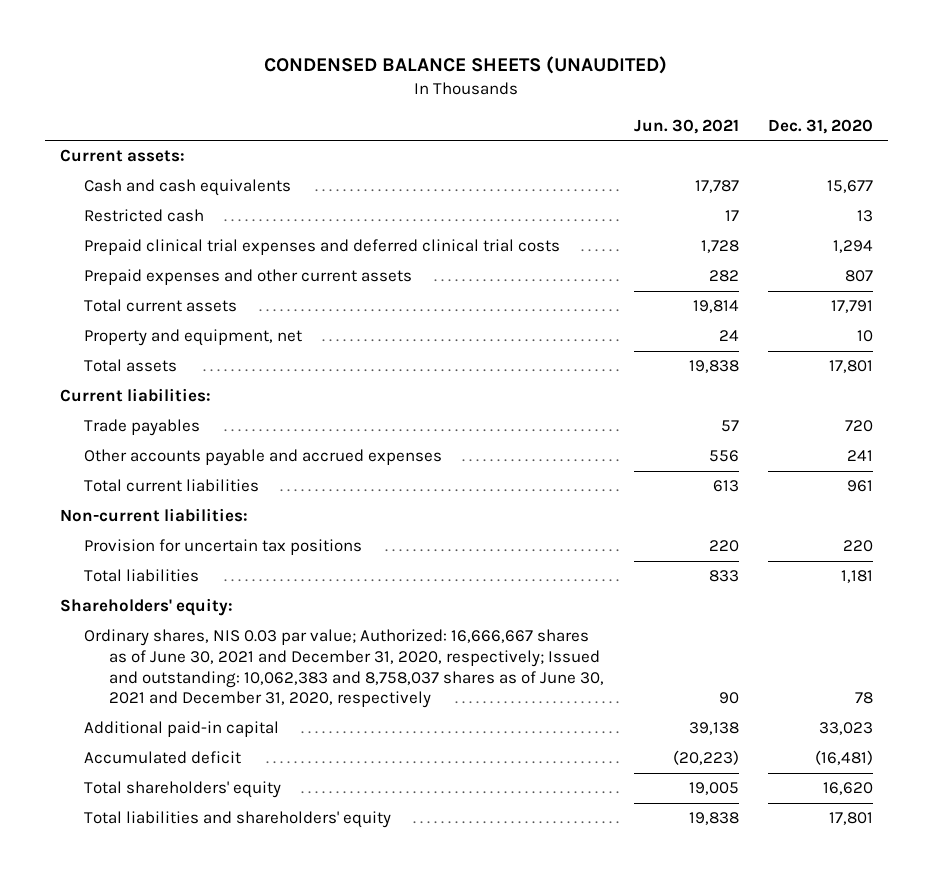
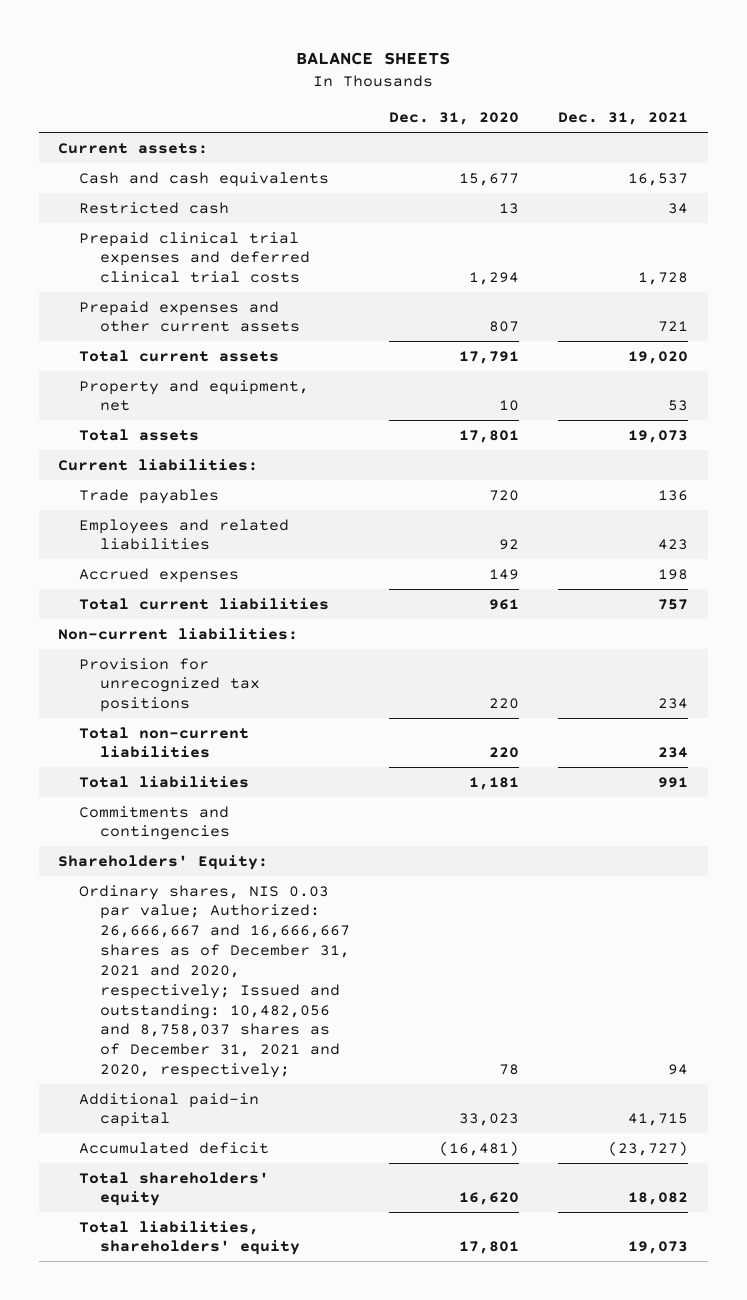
- CONDENSED BALANCE SHEETS (UNAUDITED)
+ BALANCE SHEETS
- | Jun. 30, 2021 | Dec. 31, 2020
+ | Dec. 31, 2020 | Dec. 31, 2021
- Other accounts payable and accrued expenses | 556 | 241
+ Employees and related liabilities | 92 | 423
+ Accrued expenses | 149 | 198
- Provision for uncertain tax positions | 220 | 220
+ Provision for unrecognized tax positions | 220 | 234
+ Total non-current liabilities | 220 | 234
- Shareholders' equity:
- Ordinary shares, NIS 0.03 par value; Authorized: 16,666,667 shares as of June 30, 2021 and December 31, 2020, respectively; Issued and outstanding: 10,062,383 and 8,758,037 shares as of June 30, 2021 and December 31, 2020, respectively | 90 | 78
+ Commitments and contingencies
+ Shareholders' Equity:
+ Ordinary shares, NIS 0.03 par value; Authorized: 26,666,667 and 16,666,667 shares as of December 31, 2021 and 2020, respectively; Issued and outstanding: 10,482,056 and 8,758,037 shares as of December 31, 2021 and 2020, respectively; | 78 | 94
- Total liabilities and shareholders' equity | 19,838 | 17,801
+ Total liabilities, shareholders' equity | 17,801 | 19,073

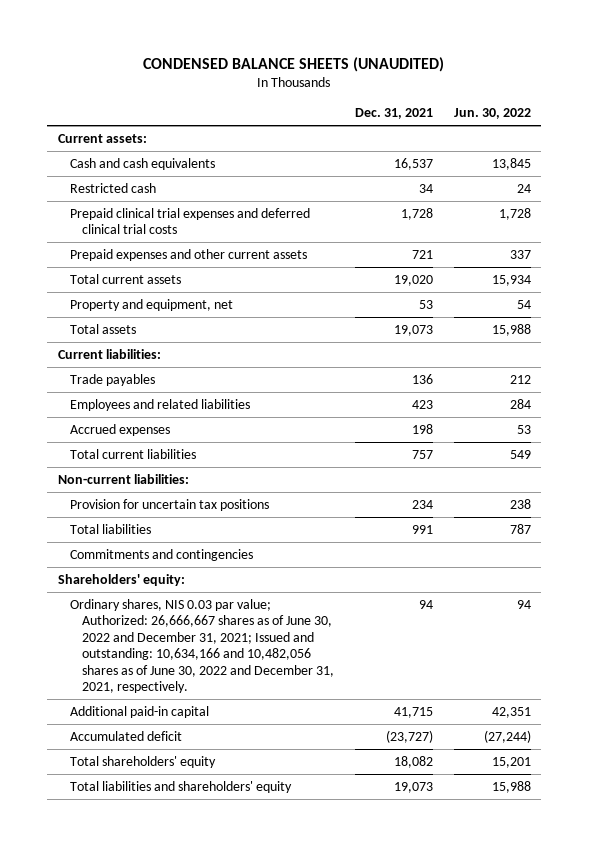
- BALANCE SHEETS
+ CONDENSED BALANCE SHEETS (UNAUDITED)
- | Dec. 31, 2020 | Dec. 31, 2021
+ | Dec. 31, 2021 | Jun. 30, 2022
- Provision for unrecognized tax positions | 220 | 234
- Total non-current liabilities | 220 | 234
+ Provision for uncertain tax positions | 234 | 238
- Shareholders' Equity:
- Ordinary shares, NIS 0.03 par value; Authorized: 26,666,667 and 16,666,667 shares as of December 31, 2021 and 2020, respectively; Issued and outstanding: 10,482,056 and 8,758,037 shares as of December 31, 2021 and 2020, respectively; | 78 | 94
+ Shareholders' equity:
+ Ordinary shares, NIS 0.03 par value; Authorized: 26,666,667 shares as of June 30, 2022 and December 31, 2021; Issued and outstanding: 10,634,166 and 10,482,056 shares as of June 30, 2022 and December 31, 2021, respectively. | 94 | 94
- Total liabilities, shareholders' equity | 17,801 | 19,073
+ Total liabilities and shareholders' equity | 19,073 | 15,988

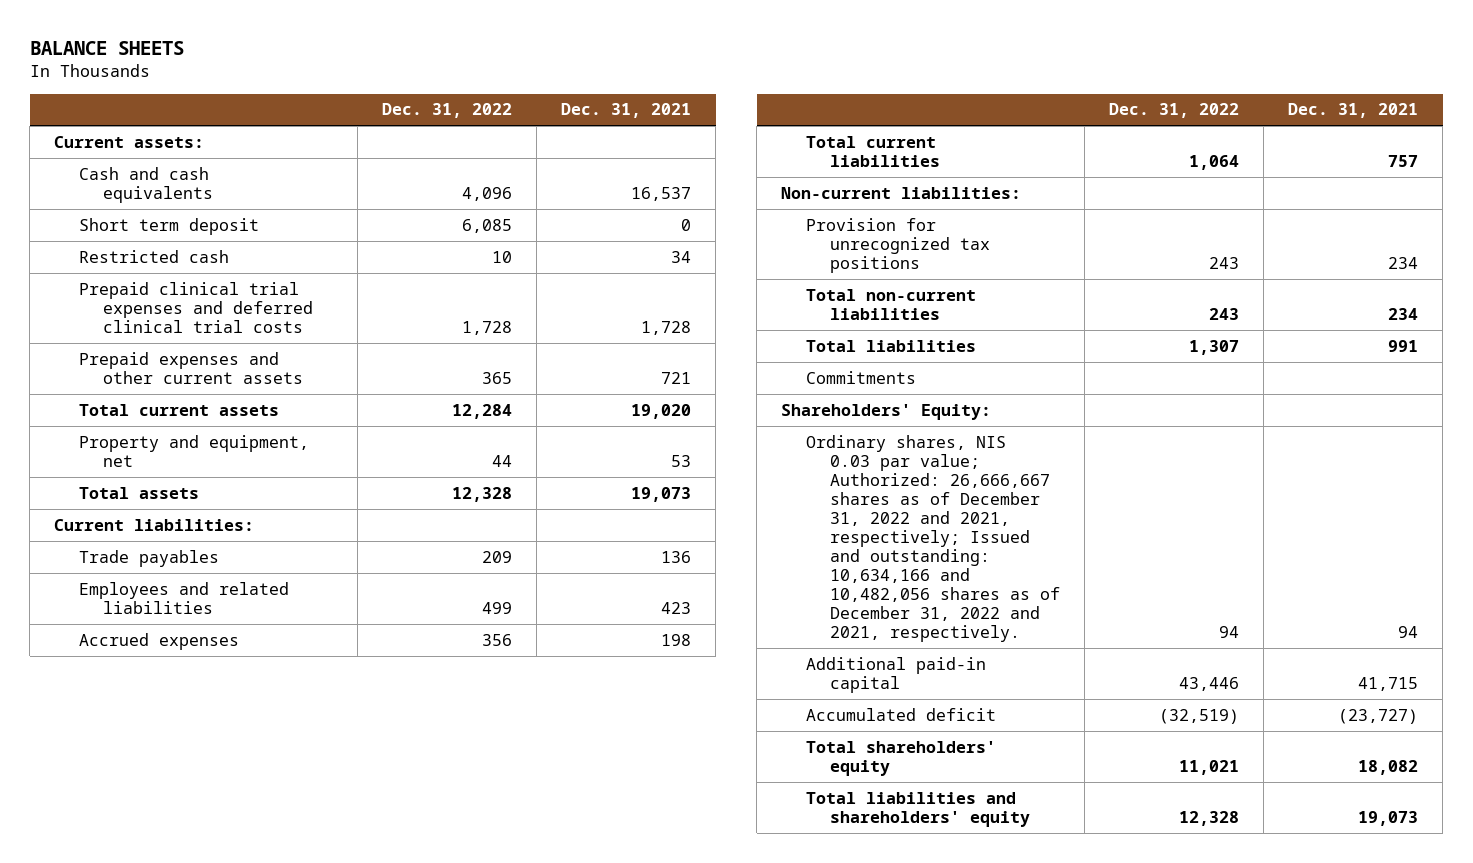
- CONDENSED BALANCE SHEETS (UNAUDITED)
+ BALANCE SHEETS
- | Dec. 31, 2021 | Jun. 30, 2022
+ | Dec. 31, 2022 | Dec. 31, 2021
+ Short term deposit | 6,085 | 0
- Provision for uncertain tax positions | 234 | 238
+ Provision for unrecognized tax positions | 243 | 234
+ Total non-current liabilities | 243 | 234
- Commitments and contingencies
- Shareholders' equity:
- Ordinary shares, NIS 0.03 par value; Authorized: 26,666,667 shares as of June 30, 2022 and December 31, 2021; Issued and outstanding: 10,634,166 and 10,482,056 shares as of June 30, 2022 and December 31, 2021, respectively. | 94 | 94
+ Commitments
+ Shareholders' Equity:
+ Ordinary shares, NIS 0.03 par value; Authorized: 26,666,667 shares as of December 31, 2022 and 2021, respectively; Issued and outstanding: 10,634,166 and 10,482,056 shares as of December 31, 2022 and 2021, respectively. | 94 | 94

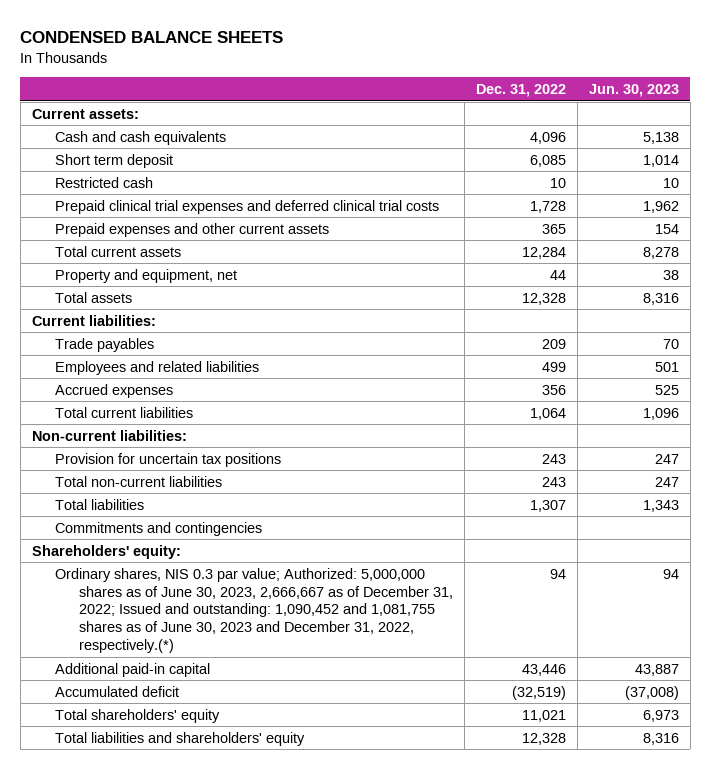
- BALANCE SHEETS
+ CONDENSED BALANCE SHEETS
- | Dec. 31, 2022 | Dec. 31, 2021
+ | Dec. 31, 2022 | Jun. 30, 2023
- Provision for unrecognized tax positions | 243 | 234
+ Provision for uncertain tax positions | 243 | 247
- Commitments
- Shareholders' Equity:
- Ordinary shares, NIS 0.03 par value; Authorized: 26,666,667 shares as of December 31, 2022 and 2021, respectively; Issued and outstanding: 10,634,166 and 10,482,056 shares as of December 31, 2022 and 2021, respectively. | 94 | 94
+ Commitments and contingencies
+ Shareholders' equity:
+ Ordinary shares, NIS 0.3 par value; Authorized: 5,000,000 shares as of June 30, 2023, 2,666,667 as of December 31, 2022; Issued and outstanding: 1,090,452 and 1,081,755 shares as of June 30, 2023 and December 31, 2022, respectively.(*) | 94 | 94

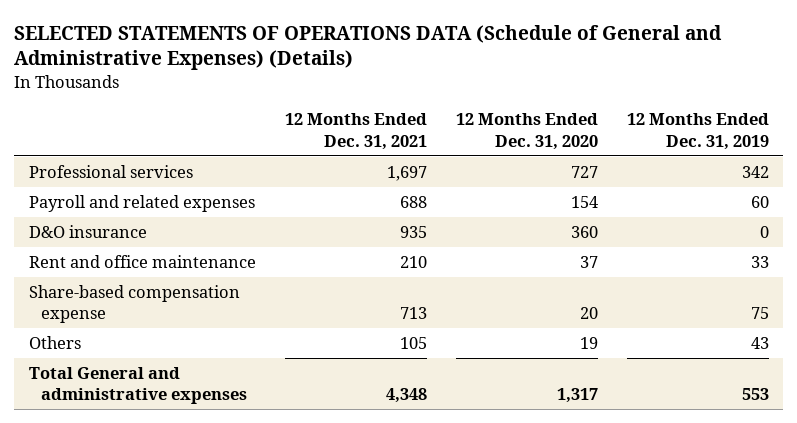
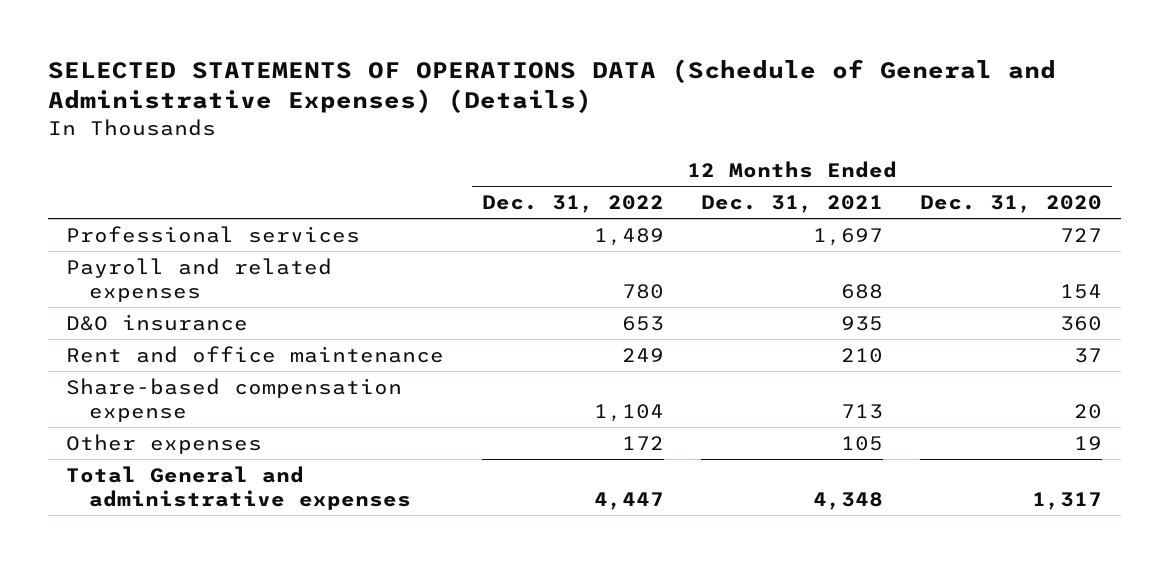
- | 12 Months Ended Dec. 31, 2021 | 12 Months Ended Dec. 31, 2020 | 12 Months Ended Dec. 31, 2019
+ | 12 Months Ended Dec. 31, 2022 | 12 Months Ended Dec. 31, 2021 | 12 Months Ended Dec. 31, 2020
- Others | 105 | 19 | 43
+ Other expenses | 172 | 105 | 19

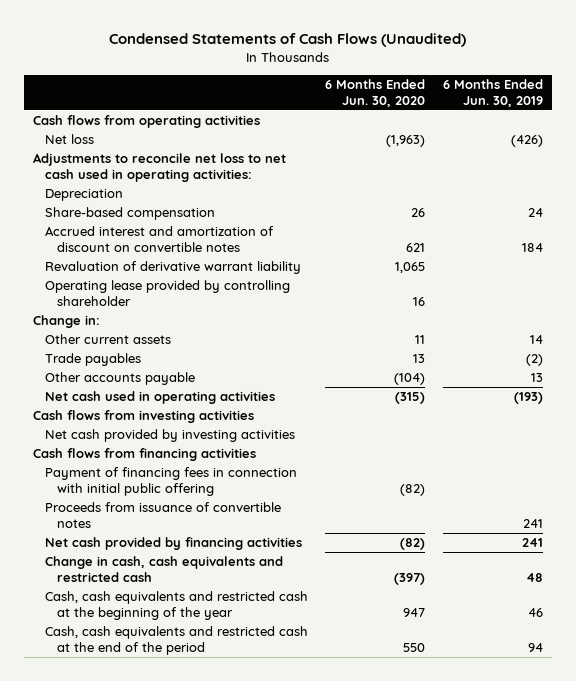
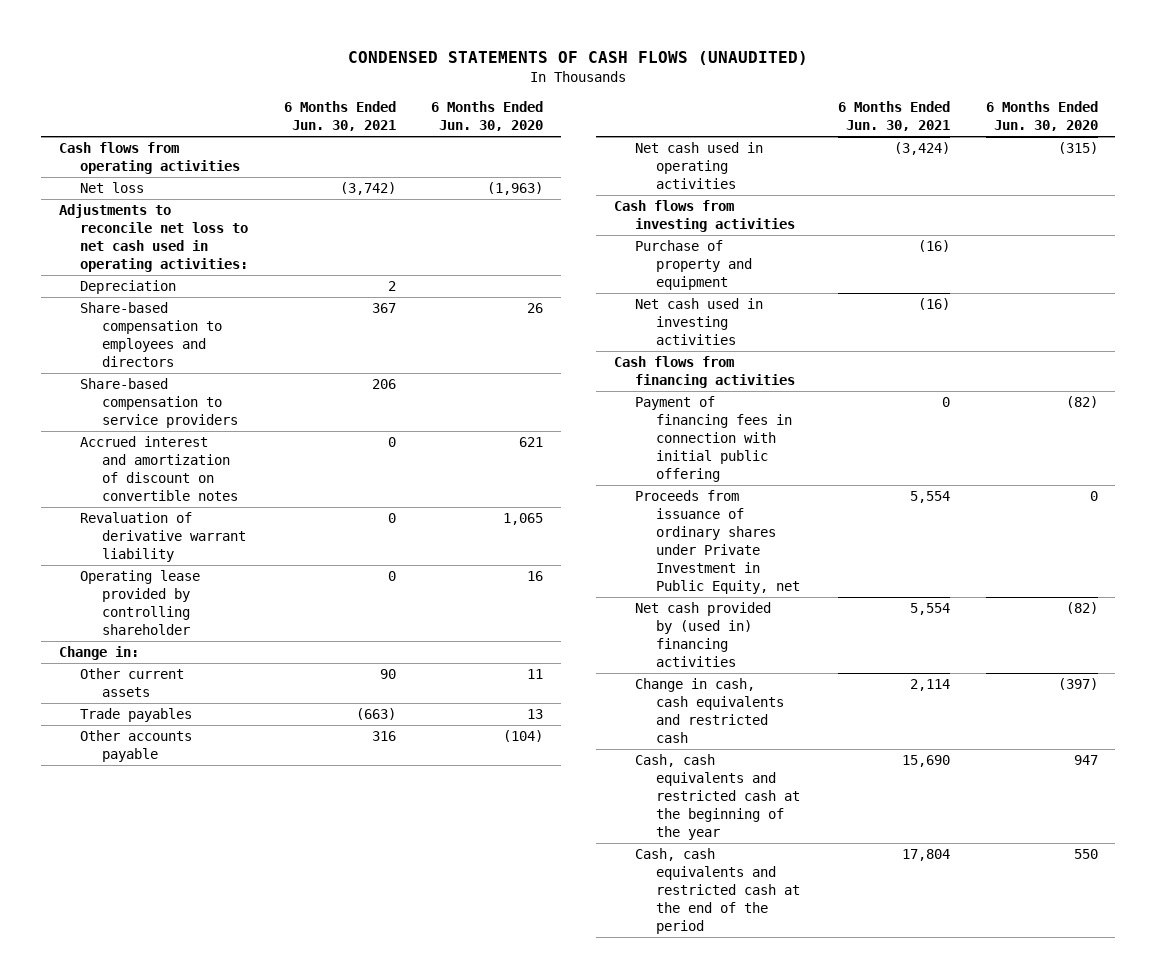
- Condensed Statements of Cash Flows (Unaudited)
+ CONDENSED STATEMENTS OF CASH FLOWS (UNAUDITED)
- | 6 Months Ended Jun. 30, 2020 | 6 Months Ended Jun. 30, 2019
+ | 6 Months Ended Jun. 30, 2021 | 6 Months Ended Jun. 30, 2020
- Share-based compensation | 26 | 24
+ Share-based compensation to employees and directors | 367 | 26
+ Share-based compensation to service providers | 206 |
- Net cash provided by investing activities
+ Purchase of property and equipment | (16) |
+ Net cash used in investing activities | (16) |
- Proceeds from issuance of convertible notes | | 241
- Net cash provided by financing activities | (82) | 241
+ Proceeds from issuance of ordinary shares under Private Investment in Public Equity, net | 5,554 | 0
+ Net cash provided by (used in) financing activities | 5,554 | (82)

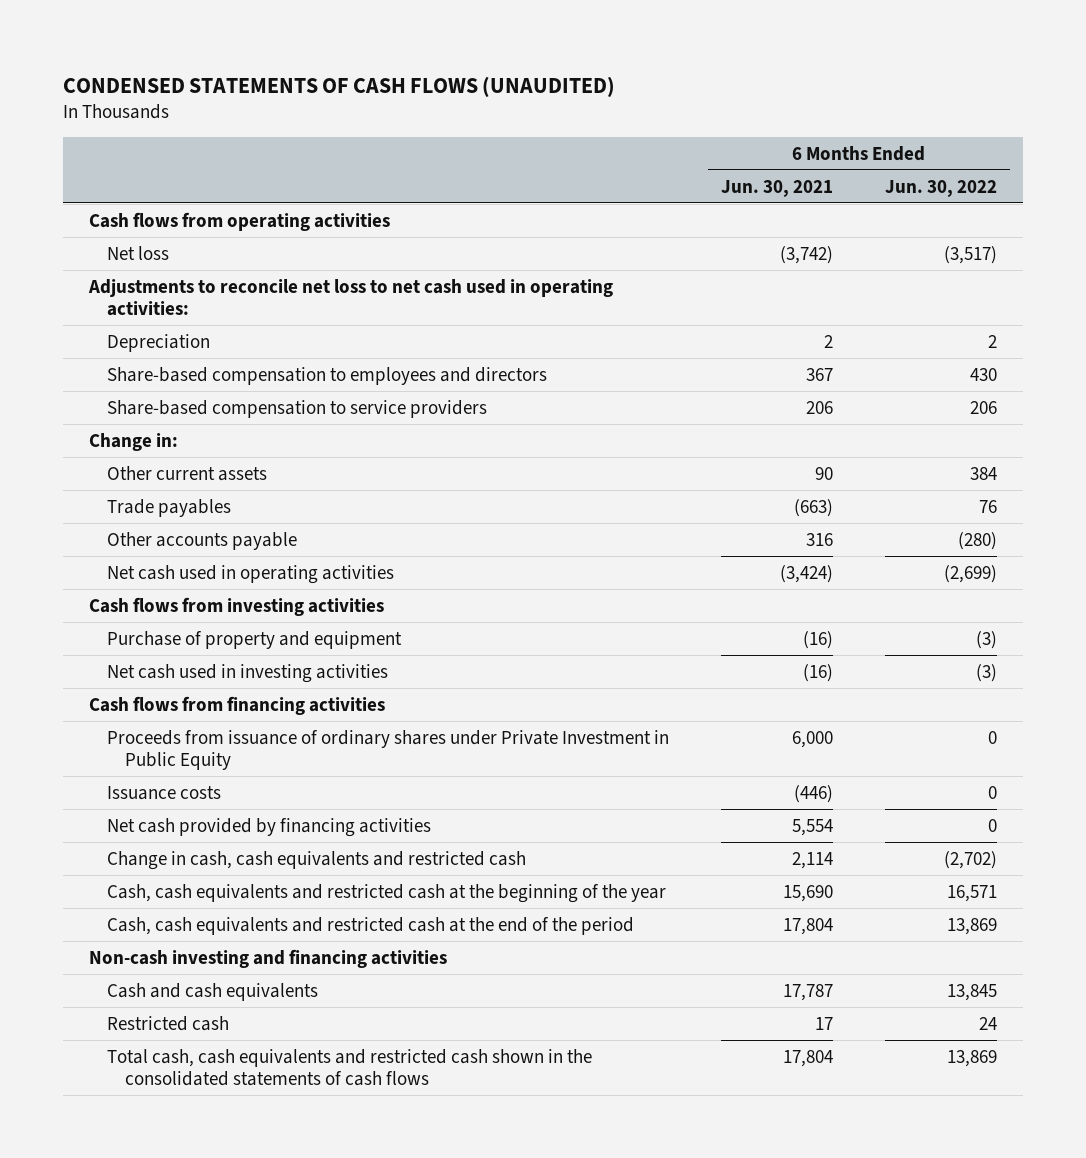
- | 6 Months Ended Jun. 30, 2021 | 6 Months Ended Jun. 30, 2020
+ | 6 Months Ended Jun. 30, 2021 | 6 Months Ended Jun. 30, 2022
- Accrued interest and amortization of discount on convertible notes | 0 | 621
- Revaluation of derivative warrant liability | 0 | 1,065
- Operating lease provided by controlling shareholder | 0 | 16
- Payment of financing fees in connection with initial public offering | 0 | (82)
- Proceeds from issuance of ordinary shares under Private Investment in Public Equity, net | 5,554 | 0
- Net cash provided by (used in) financing activities | 5,554 | (82)
+ Proceeds from issuance of ordinary shares under Private Investment in Public Equity | 6,000 | 0
+ Issuance costs | (446) | 0
+ Net cash provided by financing activities | 5,554 | 0
+ Non-cash investing and financing activities
+ Cash and cash equivalents | 17,787 | 13,845
+ Restricted cash | 17 | 24
+ Total cash, cash equivalents and restricted cash shown in the consolidated statements of cash flows | 17,804 | 13,869

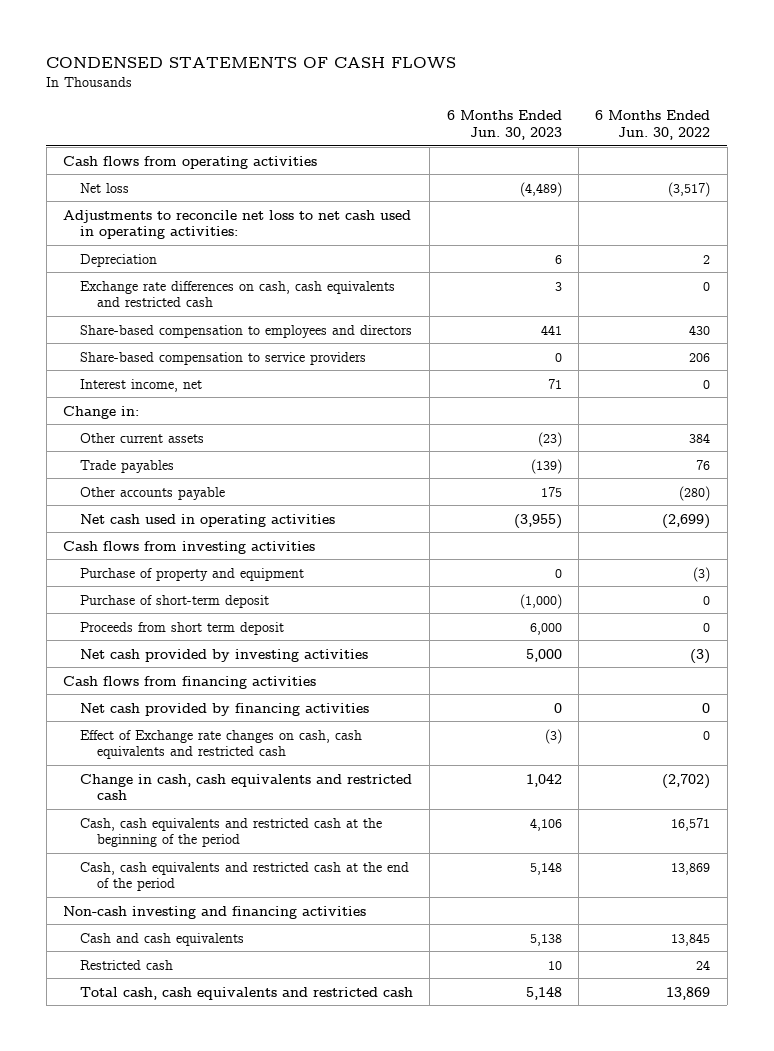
- CONDENSED STATEMENTS OF CASH FLOWS (UNAUDITED)
+ CONDENSED STATEMENTS OF CASH FLOWS
- | 6 Months Ended Jun. 30, 2021 | 6 Months Ended Jun. 30, 2022
+ | 6 Months Ended Jun. 30, 2023 | 6 Months Ended Jun. 30, 2022
+ Exchange rate differences on cash, cash equivalents and restricted cash | 3 | 0
+ Interest income, net | 71 | 0
- Net cash used in investing activities | (16) | (3)
+ Purchase of short-term deposit | (1,000) | 0
+ Proceeds from short term deposit | 6,000 | 0
+ Net cash provided by investing activities | 5,000 | (3)
- Proceeds from issuance of ordinary shares under Private Investment in Public Equity | 6,000 | 0
- Issuance costs | (446) | 0
+ Effect of Exchange rate changes on cash, cash equivalents and restricted cash | (3) | 0
- Cash, cash equivalents and restricted cash at the beginning of the year | 15,690 | 16,571
+ Cash, cash equivalents and restricted cash at the beginning of the period | 4,106 | 16,571
- Total cash, cash equivalents and restricted cash shown in the consolidated statements of cash flows | 17,804 | 13,869
+ Total cash, cash equivalents and restricted cash | 5,148 | 13,869

